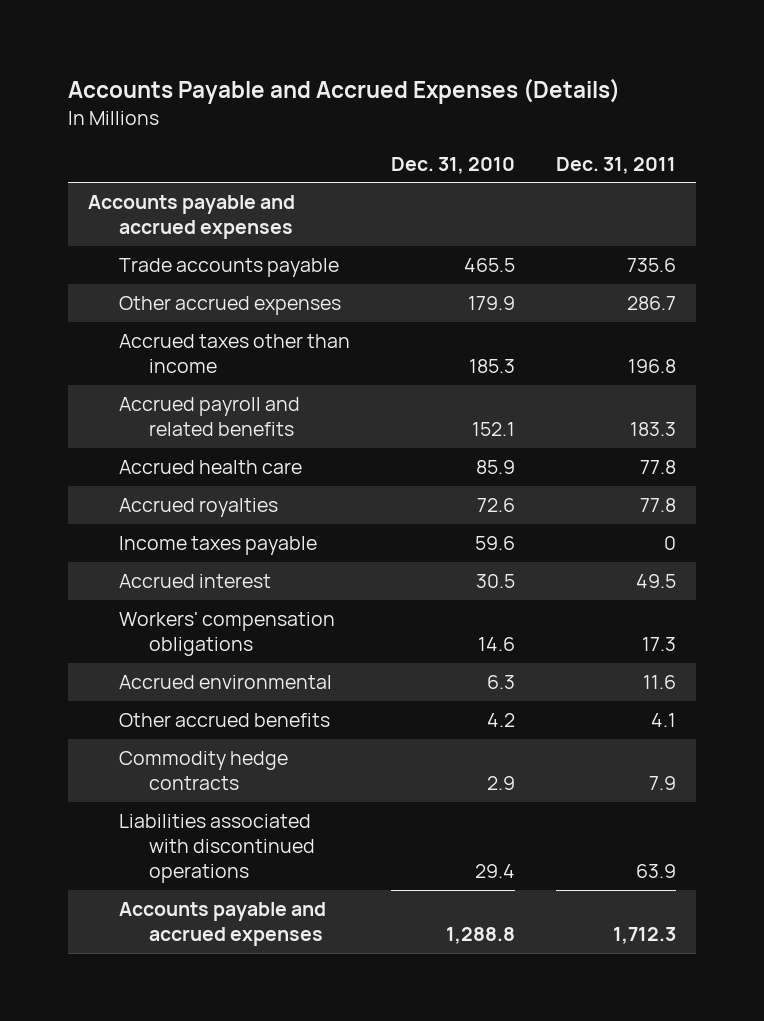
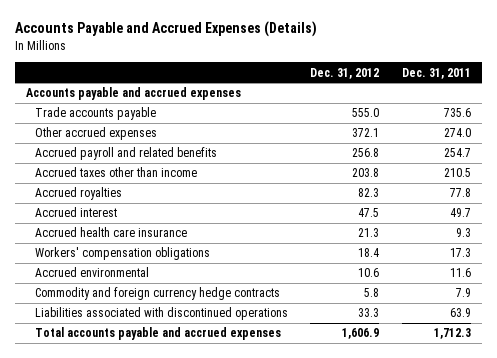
- | Dec. 31, 2010 | Dec. 31, 2011
+ | Dec. 31, 2012 | Dec. 31, 2011
- Other accrued expenses | 179.9 | 286.7
- Accrued taxes other than income | 185.3 | 196.8
- Accrued payroll and related benefits | 152.1 | 183.3
- Accrued health care | 85.9 | 77.8
+ Other accrued expenses | 372.1 | 274.0
+ Accrued payroll and related benefits | 256.8 | 254.7
+ Accrued taxes other than income | 203.8 | 210.5
- Income taxes payable | 59.6 | 0
- Accrued interest | 30.5 | 49.5
+ Accrued interest | 47.5 | 49.7
+ Accrued health care insurance | 21.3 | 9.3
- Other accrued benefits | 4.2 | 4.1
- Commodity hedge contracts | 2.9 | 7.9
+ Commodity and foreign currency hedge contracts | 5.8 | 7.9
- Accounts payable and accrued expenses | 1,288.8 | 1,712.3
+ Total accounts payable and accrued expenses | 1,606.9 | 1,712.3

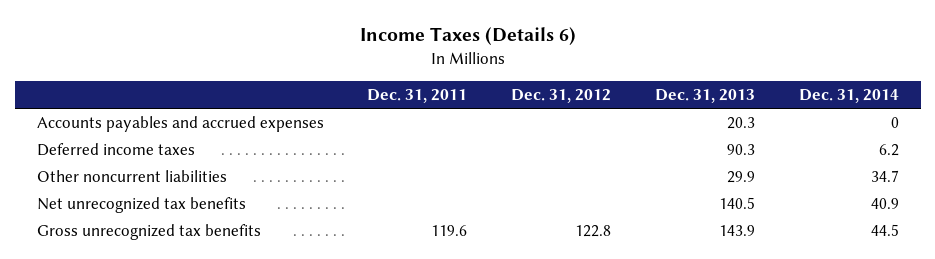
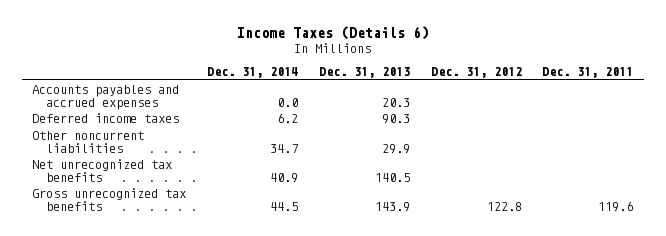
- | Dec. 31, 2011 | Dec. 31, 2012 | Dec. 31, 2013 | Dec. 31, 2014
+ | Dec. 31, 2014 | Dec. 31, 2013 | Dec. 31, 2012 | Dec. 31, 2011
- Accounts payables and accrued expenses | | | 20.3 | 0
+ Accounts payables and accrued expenses | 0.0 | 20.3 | |

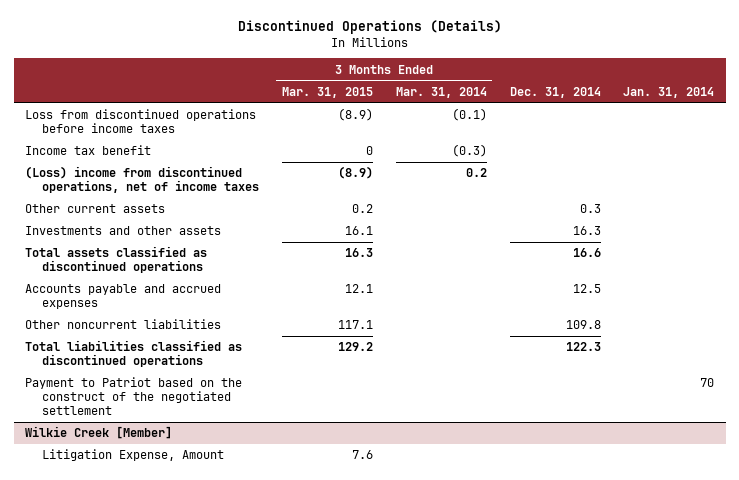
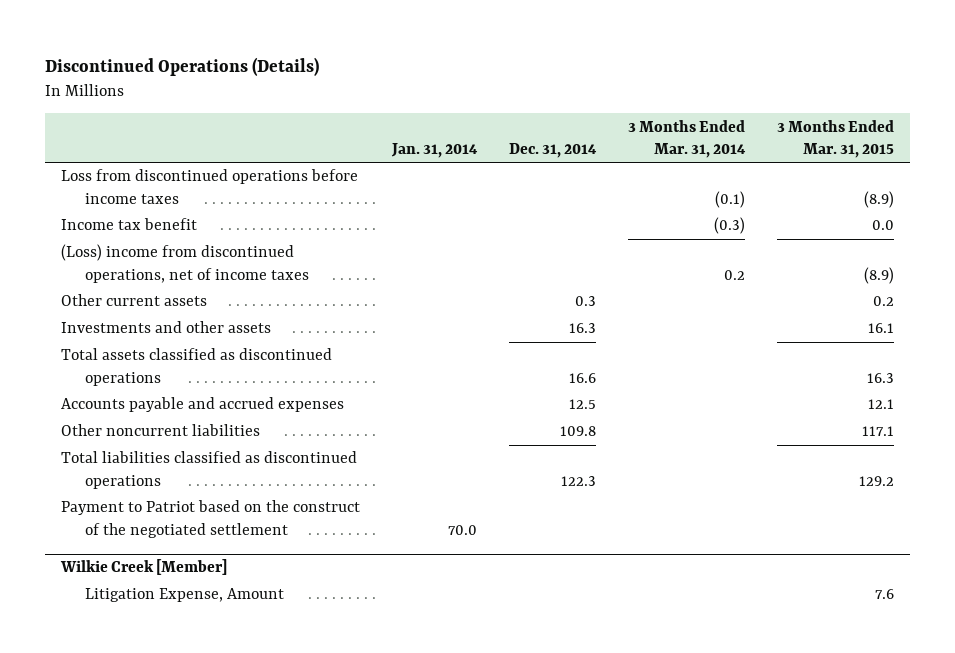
- | 3 Months Ended Mar. 31, 2015 | 3 Months Ended Mar. 31, 2014 | Dec. 31, 2014 | Jan. 31, 2014
+ | Jan. 31, 2014 | Dec. 31, 2014 | 3 Months Ended Mar. 31, 2014 | 3 Months Ended Mar. 31, 2015
- Income tax benefit | 0 | (0.3) | |
+ Income tax benefit | | | (0.3) | 0.0
- Payment to Patriot based on the construct of the negotiated settlement | | | | 70
+ Payment to Patriot based on the construct of the negotiated settlement | 70.0 | | |

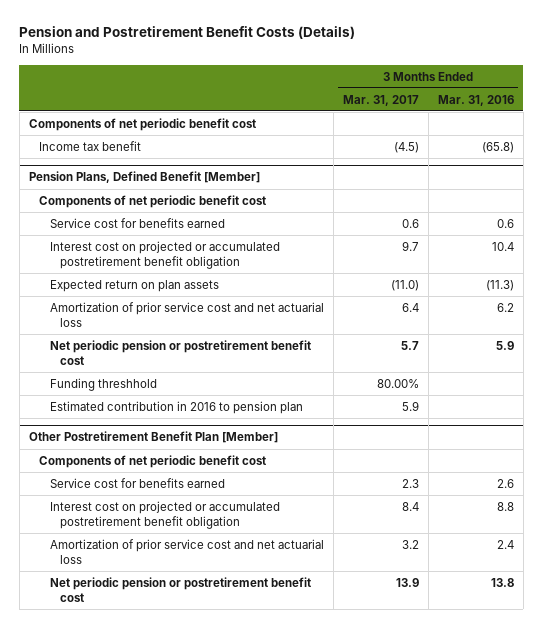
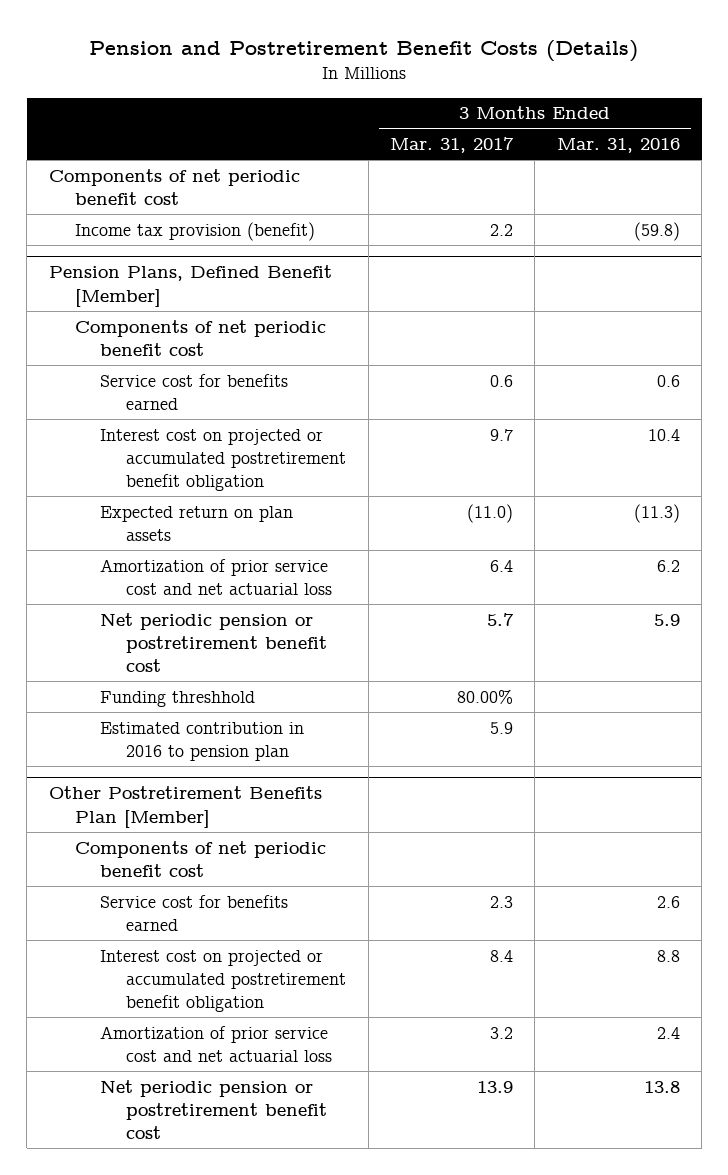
- Income tax benefit | (4.5) | (65.8)
+ Income tax provision (benefit) | 2.2 | (59.8)
- Other Postretirement Benefit Plan [Member]
+ Other Postretirement Benefits Plan [Member]

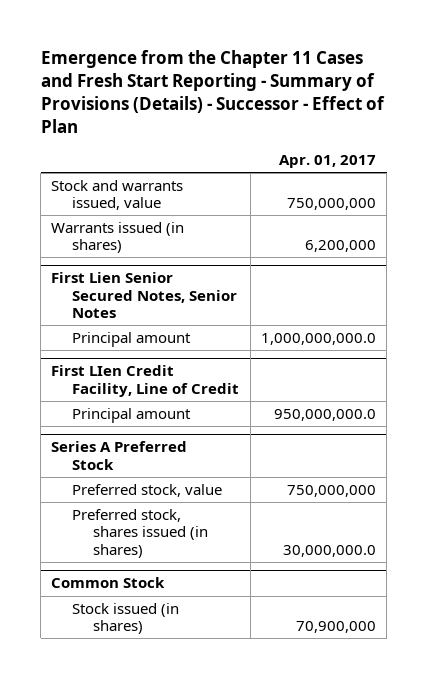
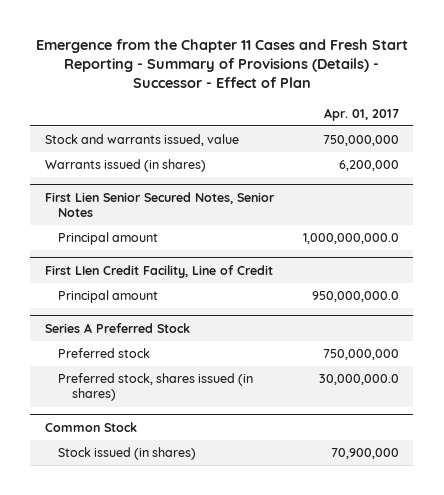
@ Series A Preferred Stock
- Preferred stock, value | 750,000,000
+ Preferred stock | 750,000,000

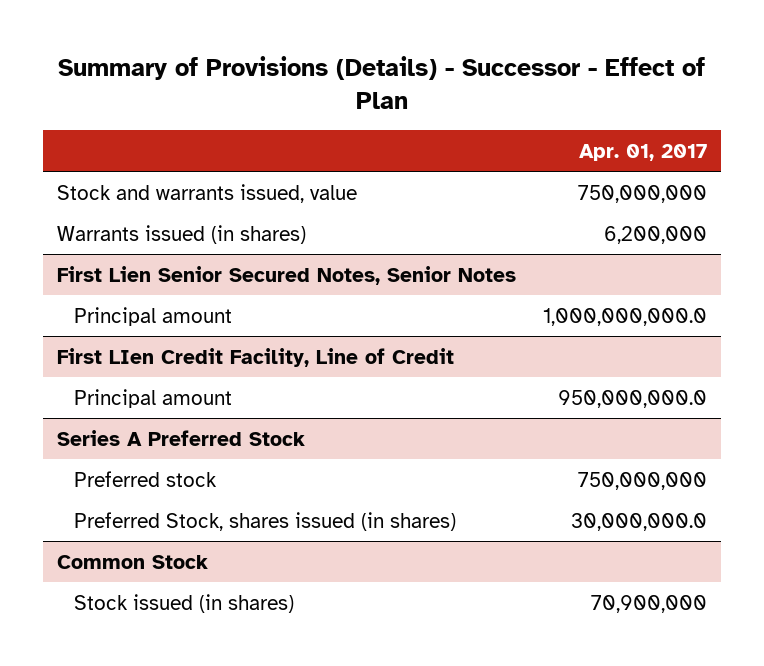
- Emergence from the Chapter 11 Cases and Fresh Start Reporting - Summary of Provisions (Details) - Successor - Effect of Plan
+ Summary of Provisions (Details) - Successor - Effect of Plan
@ Series A Preferred Stock
- Preferred stock, shares issued (in shares) | 30,000,000.0
+ Preferred Stock, shares issued (in shares) | 30,000,000.0

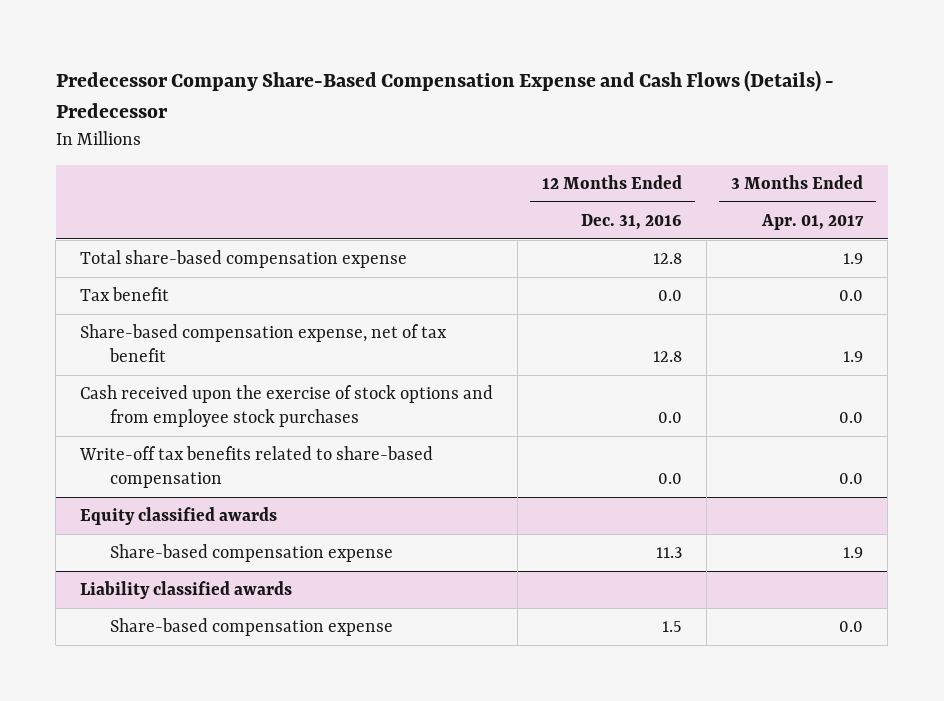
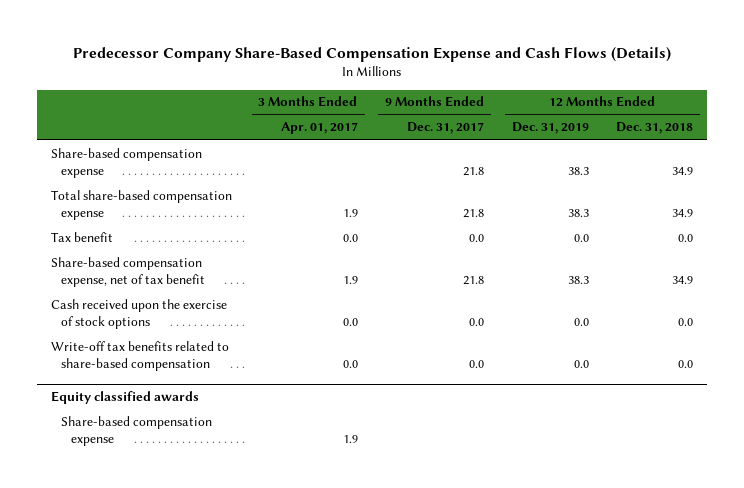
- Predecessor Company Share-Based Compensation Expense and Cash Flows (Details) - Predecessor
+ Predecessor Company Share-Based Compensation Expense and Cash Flows (Details)
- | 12 Months Ended Dec. 31, 2016 | 3 Months Ended Apr. 01, 2017
+ | 3 Months Ended Apr. 01, 2017 | 9 Months Ended Dec. 31, 2017 | 12 Months Ended Dec. 31, 2019 | 12 Months Ended Dec. 31, 2018
+ Share-based compensation expense | | 21.8 | 38.3 | 34.9
- Cash received upon the exercise of stock options and from employee stock purchases | 0.0 | 0.0
+ Cash received upon the exercise of stock options | 0.0 | 0.0 | 0.0 | 0.0
- Liability classified awards
- Share-based compensation expense | 1.5 | 0.0

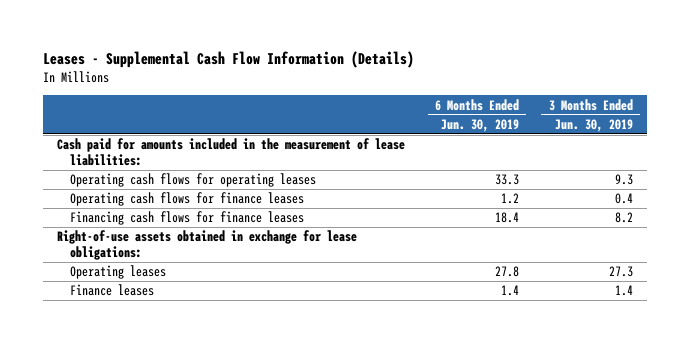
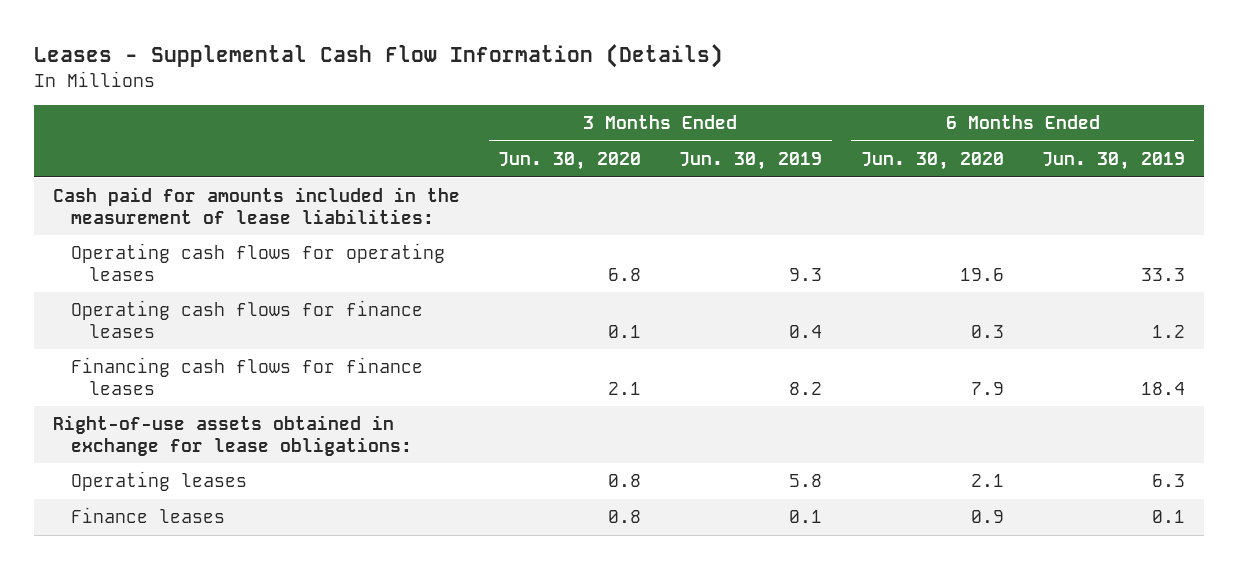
- | 6 Months Ended Jun. 30, 2019 | 3 Months Ended Jun. 30, 2019
+ | 3 Months Ended Jun. 30, 2020 | 3 Months Ended Jun. 30, 2019 | 6 Months Ended Jun. 30, 2020 | 6 Months Ended Jun. 30, 2019
- Operating leases | 27.8 | 27.3
- Finance leases | 1.4 | 1.4
+ Operating leases | 0.8 | 5.8 | 2.1 | 6.3
+ Finance leases | 0.8 | 0.1 | 0.9 | 0.1

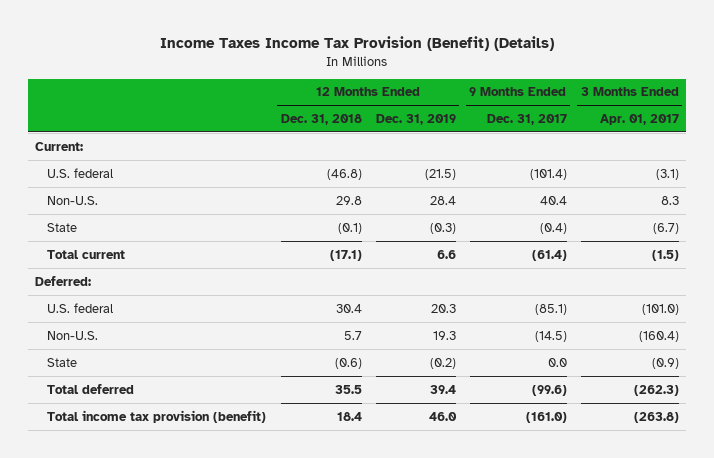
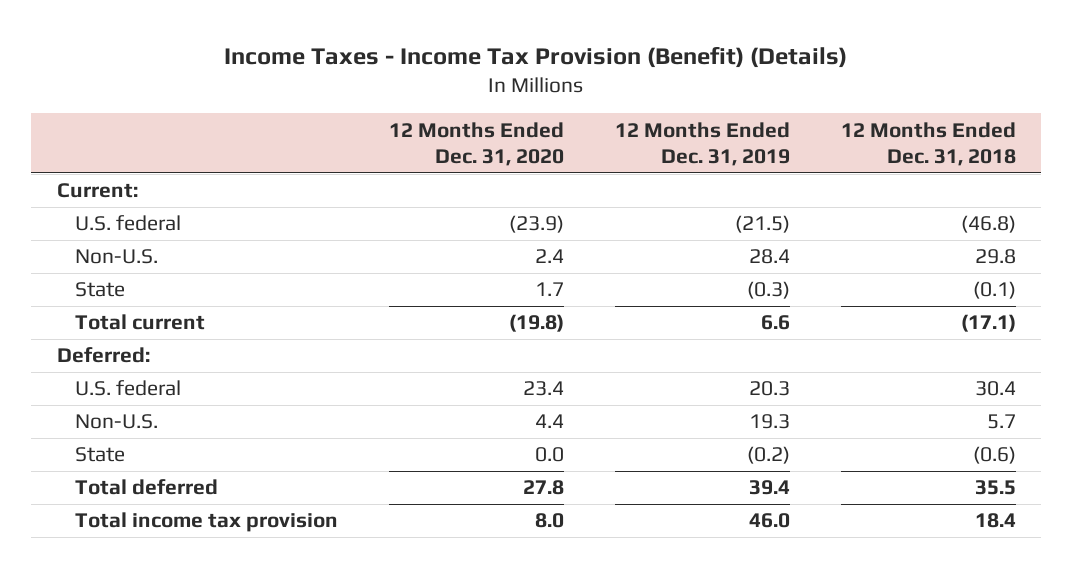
- Income Taxes Income Tax Provision (Benefit) (Details)
+ Income Taxes - Income Tax Provision (Benefit) (Details)
- | 12 Months Ended Dec. 31, 2018 | 12 Months Ended Dec. 31, 2019 | 9 Months Ended Dec. 31, 2017 | 3 Months Ended Apr. 01, 2017
+ | 12 Months Ended Dec. 31, 2020 | 12 Months Ended Dec. 31, 2019 | 12 Months Ended Dec. 31, 2018
- Total income tax provision (benefit) | 18.4 | 46.0 | (161.0) | (263.8)
+ Total income tax provision | 8.0 | 46.0 | 18.4

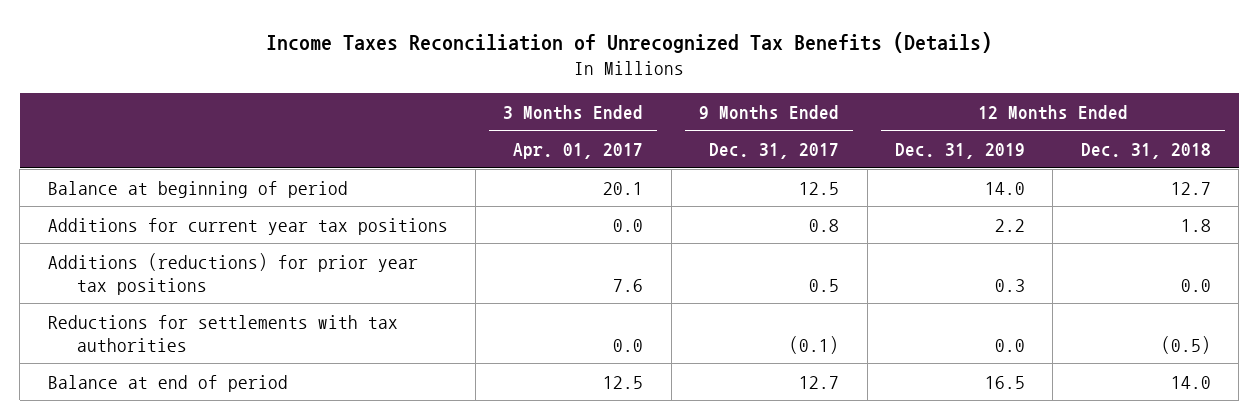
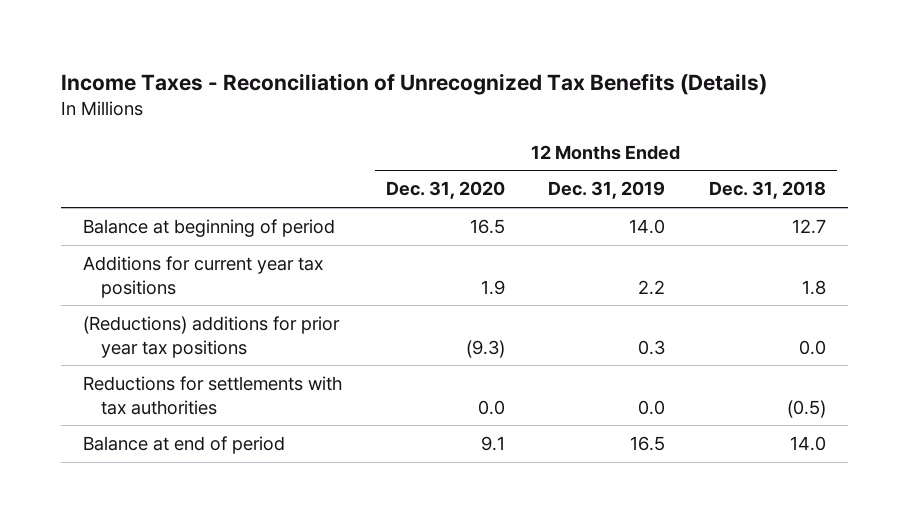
- Income Taxes Reconciliation of Unrecognized Tax Benefits (Details)
+ Income Taxes - Reconciliation of Unrecognized Tax Benefits (Details)
- | 3 Months Ended Apr. 01, 2017 | 9 Months Ended Dec. 31, 2017 | 12 Months Ended Dec. 31, 2019 | 12 Months Ended Dec. 31, 2018
+ | 12 Months Ended Dec. 31, 2020 | 12 Months Ended Dec. 31, 2019 | 12 Months Ended Dec. 31, 2018
- Additions (reductions) for prior year tax positions | 7.6 | 0.5 | 0.3 | 0.0
+ (Reductions) additions for prior year tax positions | (9.3) | 0.3 | 0.0

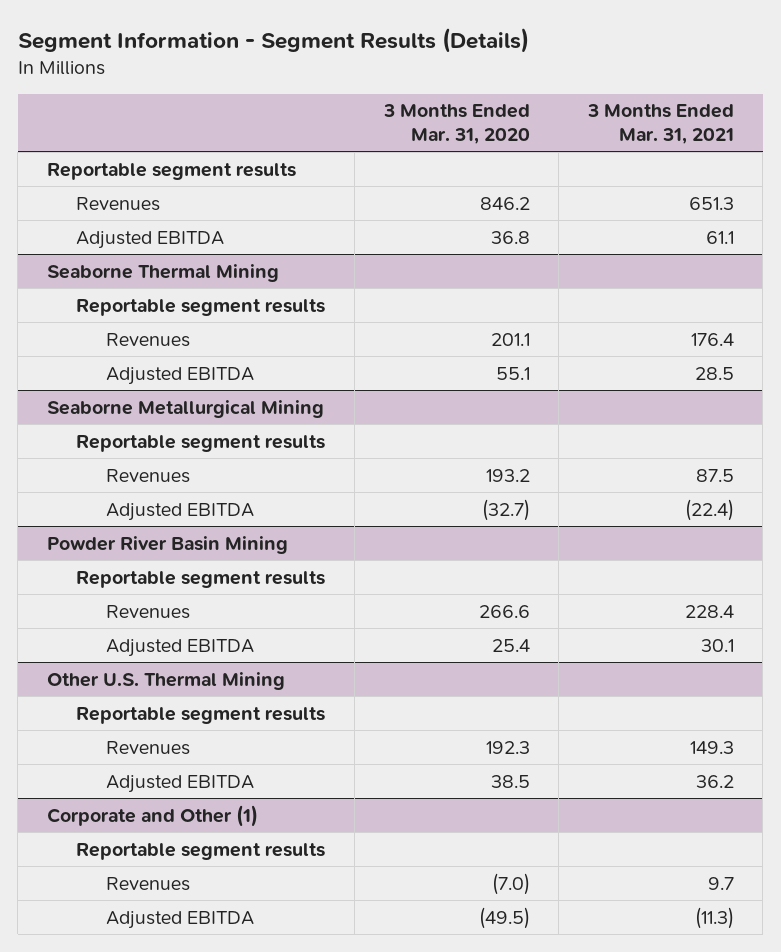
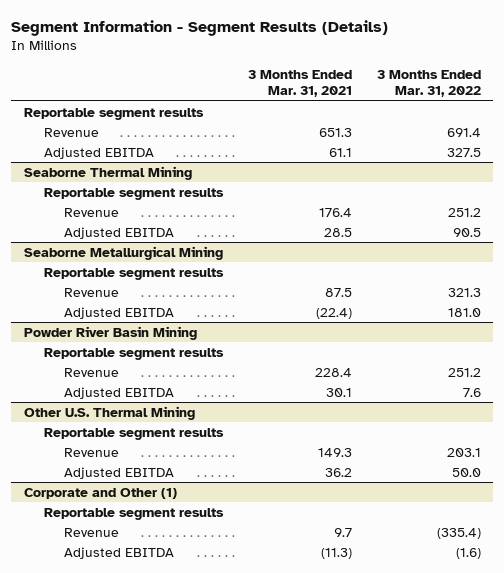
- | 3 Months Ended Mar. 31, 2020 | 3 Months Ended Mar. 31, 2021
+ | 3 Months Ended Mar. 31, 2021 | 3 Months Ended Mar. 31, 2022
- Revenues | 846.2 | 651.3
+ Revenue | 651.3 | 691.4
@ Seaborne Thermal Mining
- Revenues | 201.1 | 176.4
+ Revenue | 176.4 | 251.2
@ Seaborne Metallurgical Mining
- Revenues | 193.2 | 87.5
+ Revenue | 87.5 | 321.3
@ Powder River Basin Mining
- Revenues | 266.6 | 228.4
+ Revenue | 228.4 | 251.2
@ Other U.S. Thermal Mining
- Revenues | 192.3 | 149.3
+ Revenue | 149.3 | 203.1
@ Corporate and Other (1)
- Revenues | (7.0) | 9.7
+ Revenue | 9.7 | (335.4)

